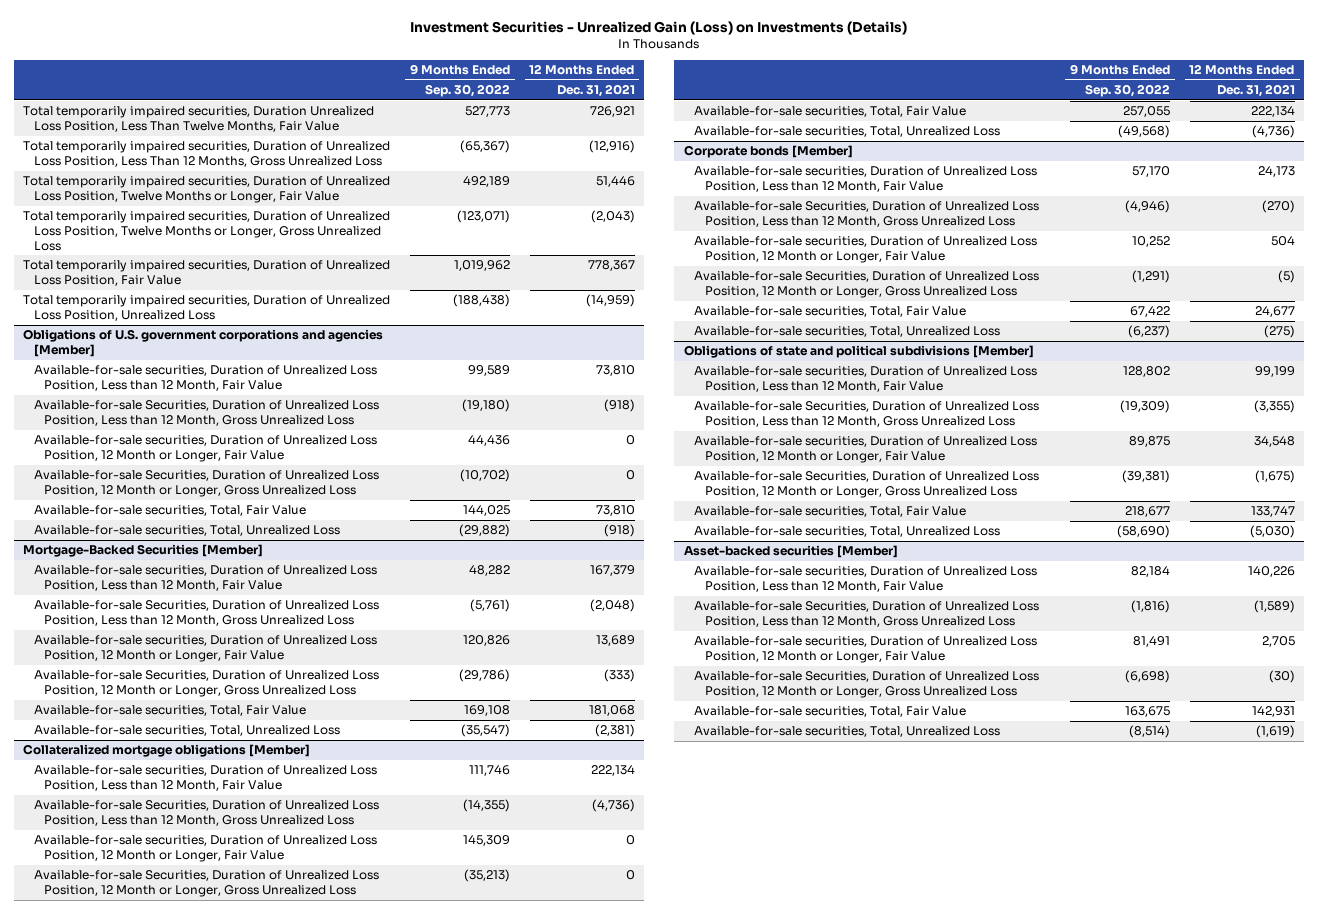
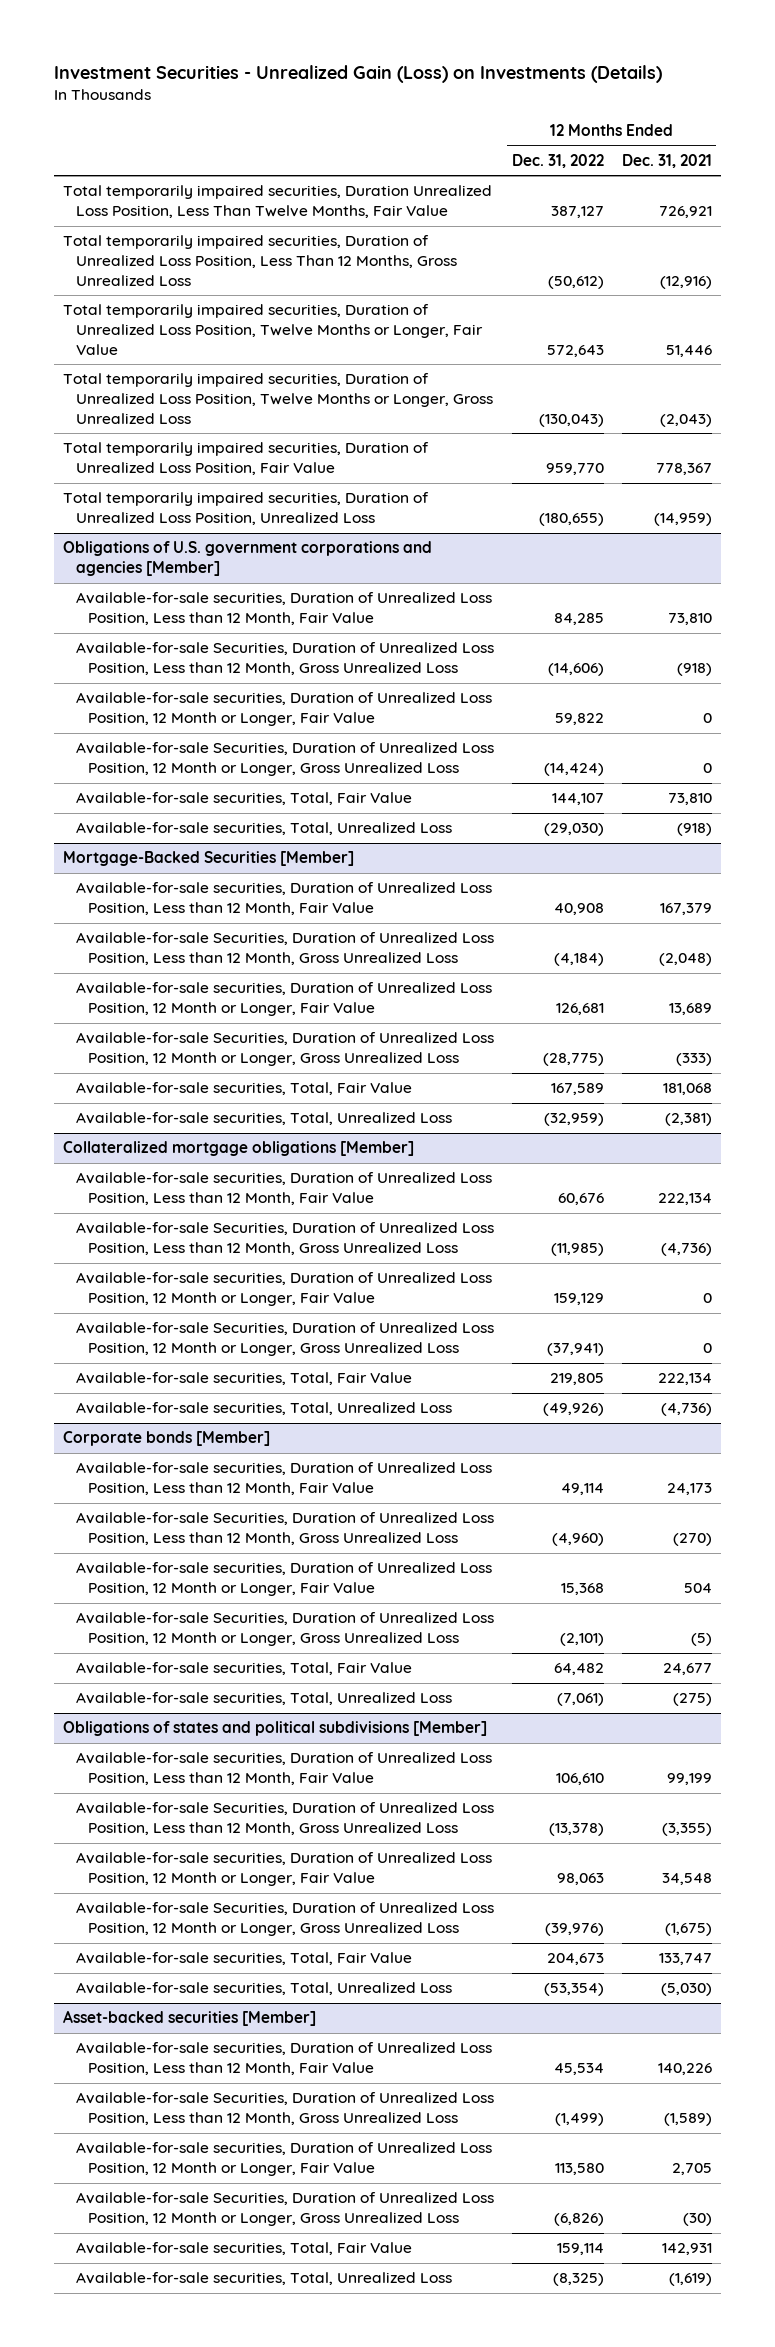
- | 9 Months Ended Sep. 30, 2022 | 12 Months Ended Dec. 31, 2021
+ | 12 Months Ended Dec. 31, 2022 | 12 Months Ended Dec. 31, 2021
- Obligations of state and political subdivisions [Member]
+ Obligations of states and political subdivisions [Member]

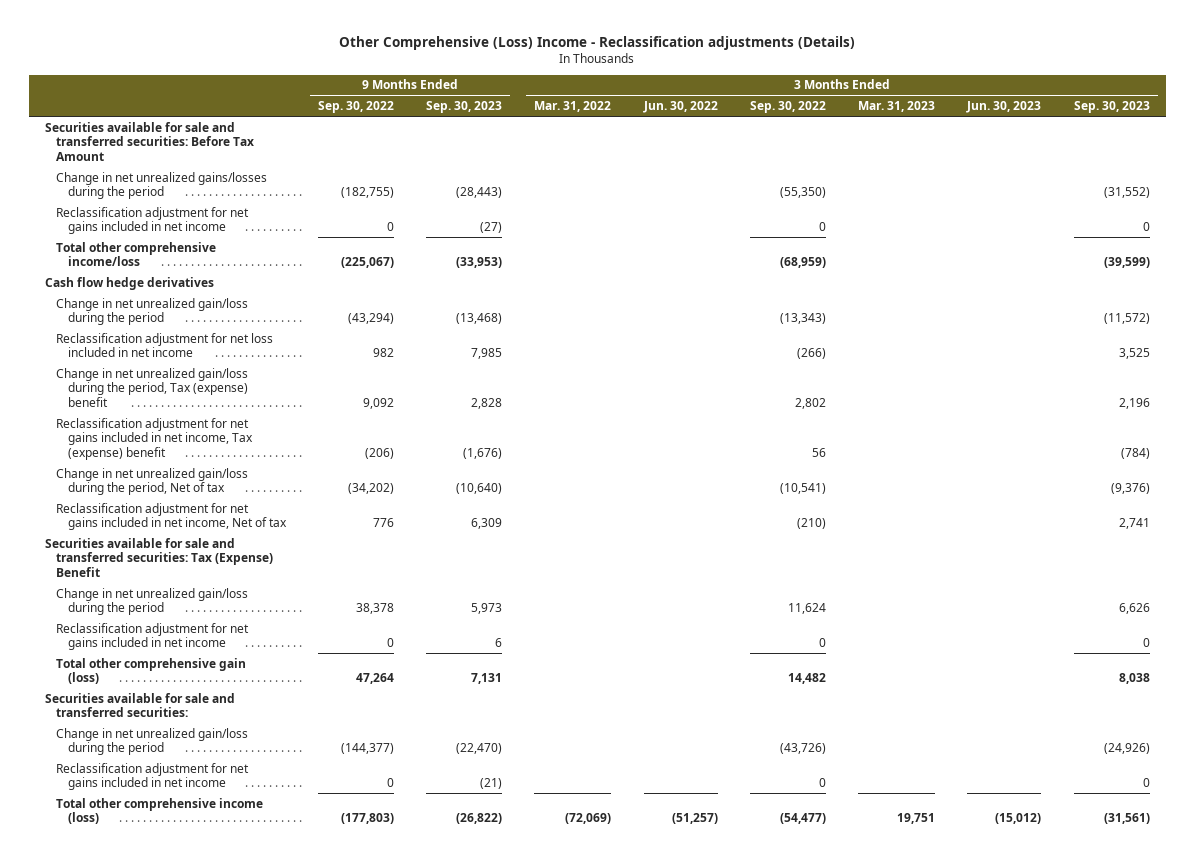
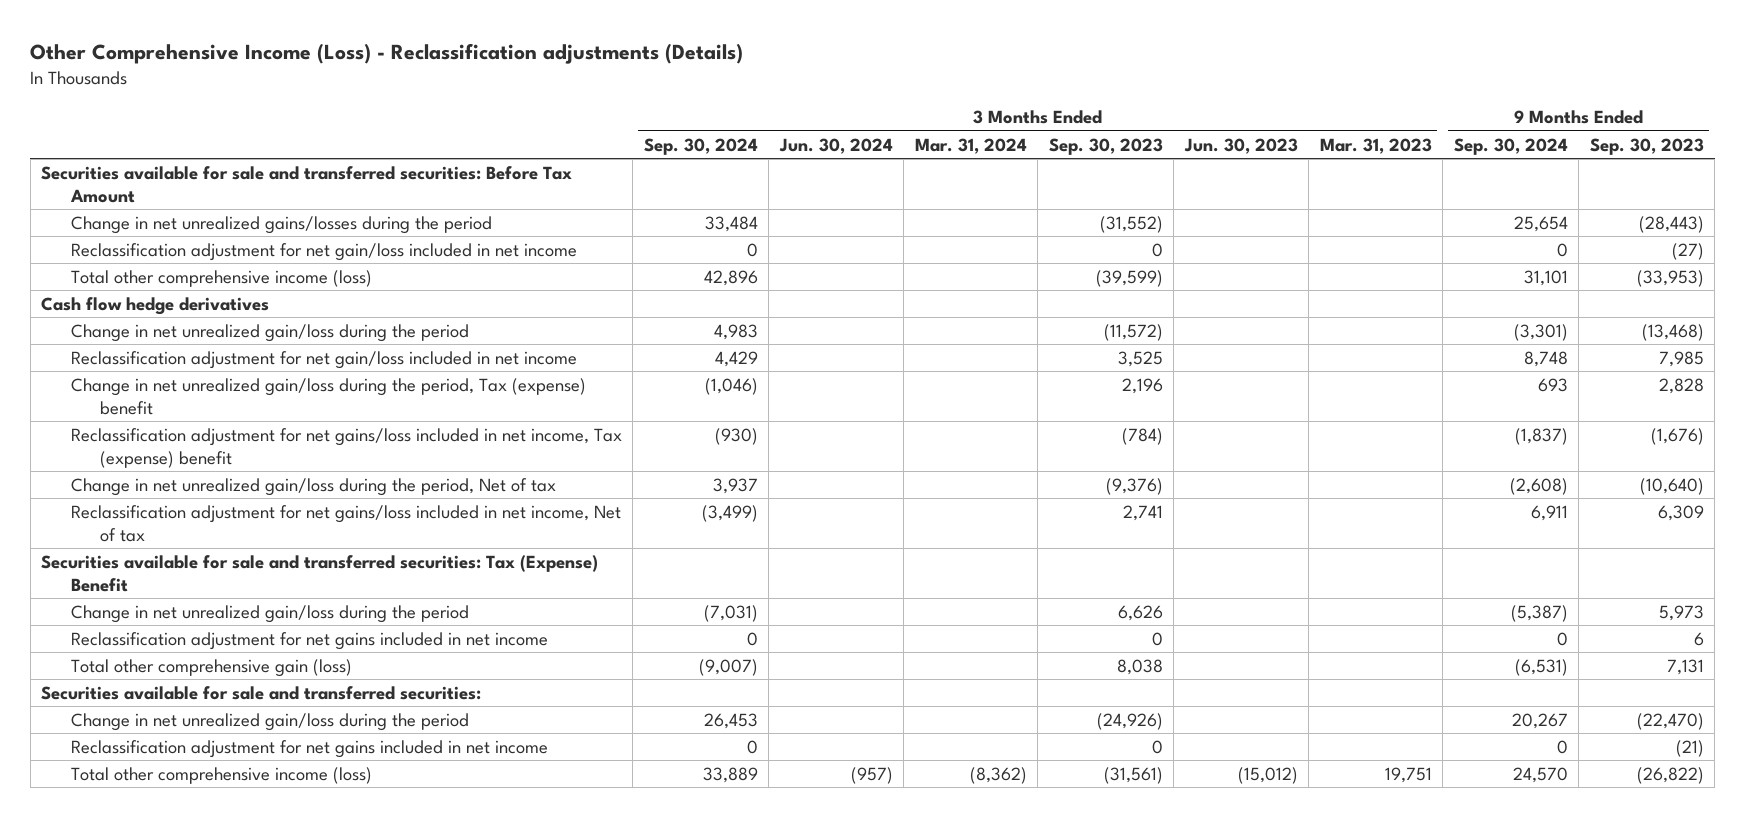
- Other Comprehensive (Loss) Income - Reclassification adjustments (Details)
+ Other Comprehensive Income (Loss) - Reclassification adjustments (Details)
- | 9 Months Ended Sep. 30, 2022 | 9 Months Ended Sep. 30, 2023 | 3 Months Ended Mar. 31, 2022 | 3 Months Ended Jun. 30, 2022 | 3 Months Ended Sep. 30, 2022 | 3 Months Ended Mar. 31, 2023 | 3 Months Ended Jun. 30, 2023 | 3 Months Ended Sep. 30, 2023
+ | 3 Months Ended Sep. 30, 2024 | 3 Months Ended Jun. 30, 2024 | 3 Months Ended Mar. 31, 2024 | 3 Months Ended Sep. 30, 2023 | 3 Months Ended Jun. 30, 2023 | 3 Months Ended Mar. 31, 2023 | 9 Months Ended Sep. 30, 2024 | 9 Months Ended Sep. 30, 2023
- Reclassification adjustment for net gains included in net income | 0 | (27) | | | 0 | | | 0
- Total other comprehensive income/loss | (225,067) | (33,953) | | | (68,959) | | | (39,599)
+ Reclassification adjustment for net gain/loss included in net income | 0 | | | 0 | | | 0 | (27)
+ Total other comprehensive income (loss) | 42,896 | | | (39,599) | | | 31,101 | (33,953)
- Reclassification adjustment for net loss included in net income | 982 | 7,985 | | | (266) | | | 3,525
+ Reclassification adjustment for net gain/loss included in net income | 4,429 | | | 3,525 | | | 8,748 | 7,985
- Reclassification adjustment for net gains included in net income, Tax (expense) benefit | (206) | (1,676) | | | 56 | | | (784)
+ Reclassification adjustment for net gains/loss included in net income, Tax (expense) benefit | (930) | | | (784) | | | (1,837) | (1,676)
- Reclassification adjustment for net gains included in net income, Net of tax | 776 | 6,309 | | | (210) | | | 2,741
+ Reclassification adjustment for net gains/loss included in net income, Net of tax | (3,499) | | | 2,741 | | | 6,911 | 6,309

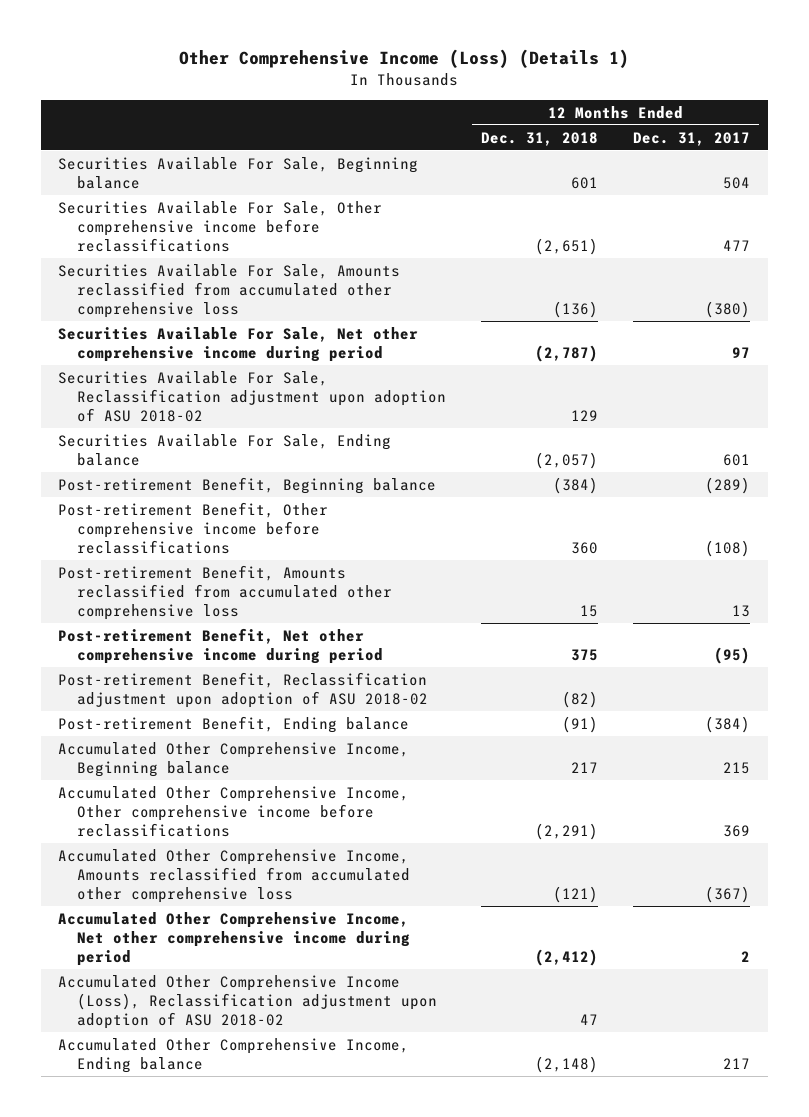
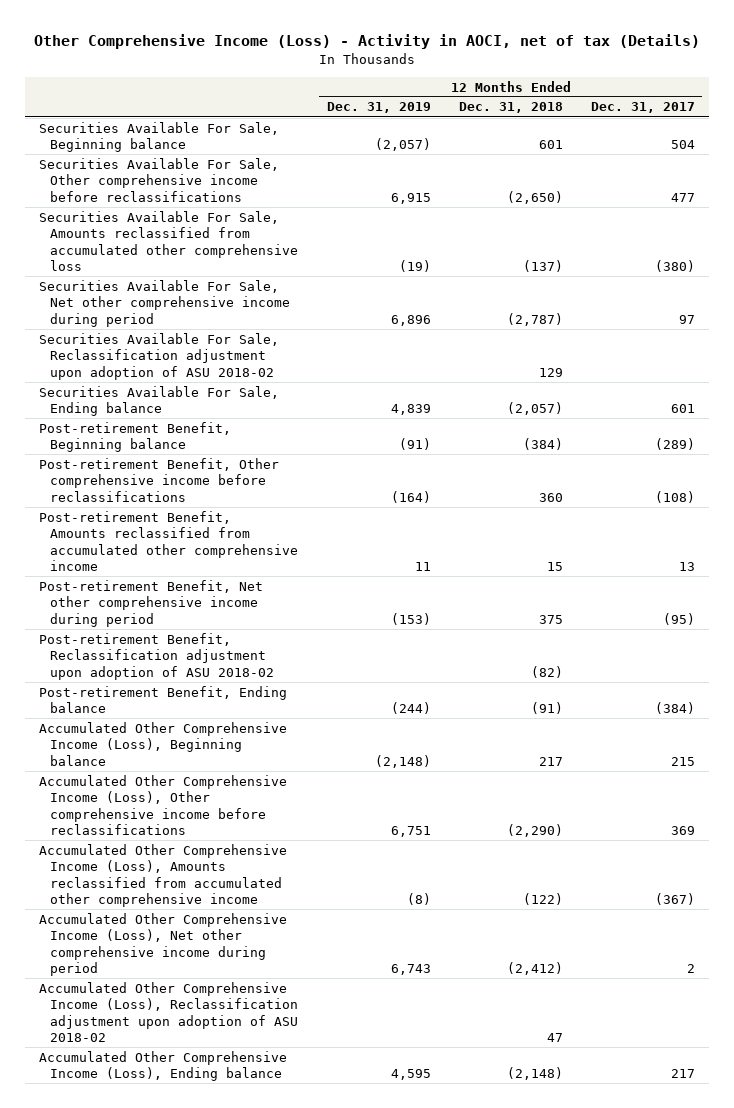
- Other Comprehensive Income (Loss) (Details 1)
+ Other Comprehensive Income (Loss) - Activity in AOCI, net of tax (Details)
- | 12 Months Ended Dec. 31, 2018 | 12 Months Ended Dec. 31, 2017
+ | 12 Months Ended Dec. 31, 2019 | 12 Months Ended Dec. 31, 2018 | 12 Months Ended Dec. 31, 2017
- Securities Available For Sale, Other comprehensive income before reclassifications | (2,651) | 477
- Securities Available For Sale, Amounts reclassified from accumulated other comprehensive loss | (136) | (380)
+ Securities Available For Sale, Other comprehensive income before reclassifications | 6,915 | (2,650) | 477
+ Securities Available For Sale, Amounts reclassified from accumulated other comprehensive loss | (19) | (137) | (380)
- Post-retirement Benefit, Amounts reclassified from accumulated other comprehensive loss | 15 | 13
+ Post-retirement Benefit, Amounts reclassified from accumulated other comprehensive income | 11 | 15 | 13
- Accumulated Other Comprehensive Income, Beginning balance | 217 | 215
- Accumulated Other Comprehensive Income, Other comprehensive income before reclassifications | (2,291) | 369
- Accumulated Other Comprehensive Income, Amounts reclassified from accumulated other comprehensive loss | (121) | (367)
- Accumulated Other Comprehensive Income, Net other comprehensive income during period | (2,412) | 2
+ Accumulated Other Comprehensive Income (Loss), Beginning balance | (2,148) | 217 | 215
+ Accumulated Other Comprehensive Income (Loss), Other comprehensive income before reclassifications | 6,751 | (2,290) | 369
+ Accumulated Other Comprehensive Income (Loss), Amounts reclassified from accumulated other comprehensive income | (8) | (122) | (367)
+ Accumulated Other Comprehensive Income (Loss), Net other comprehensive income during period | 6,743 | (2,412) | 2
- Accumulated Other Comprehensive Income, Ending balance | (2,148) | 217
+ Accumulated Other Comprehensive Income (Loss), Ending balance | 4,595 | (2,148) | 217

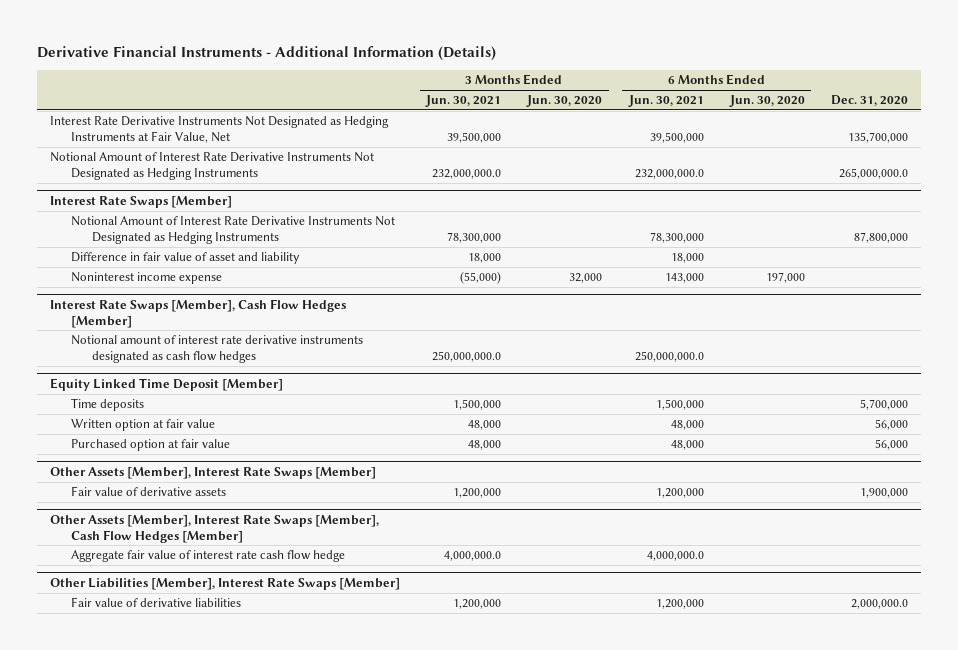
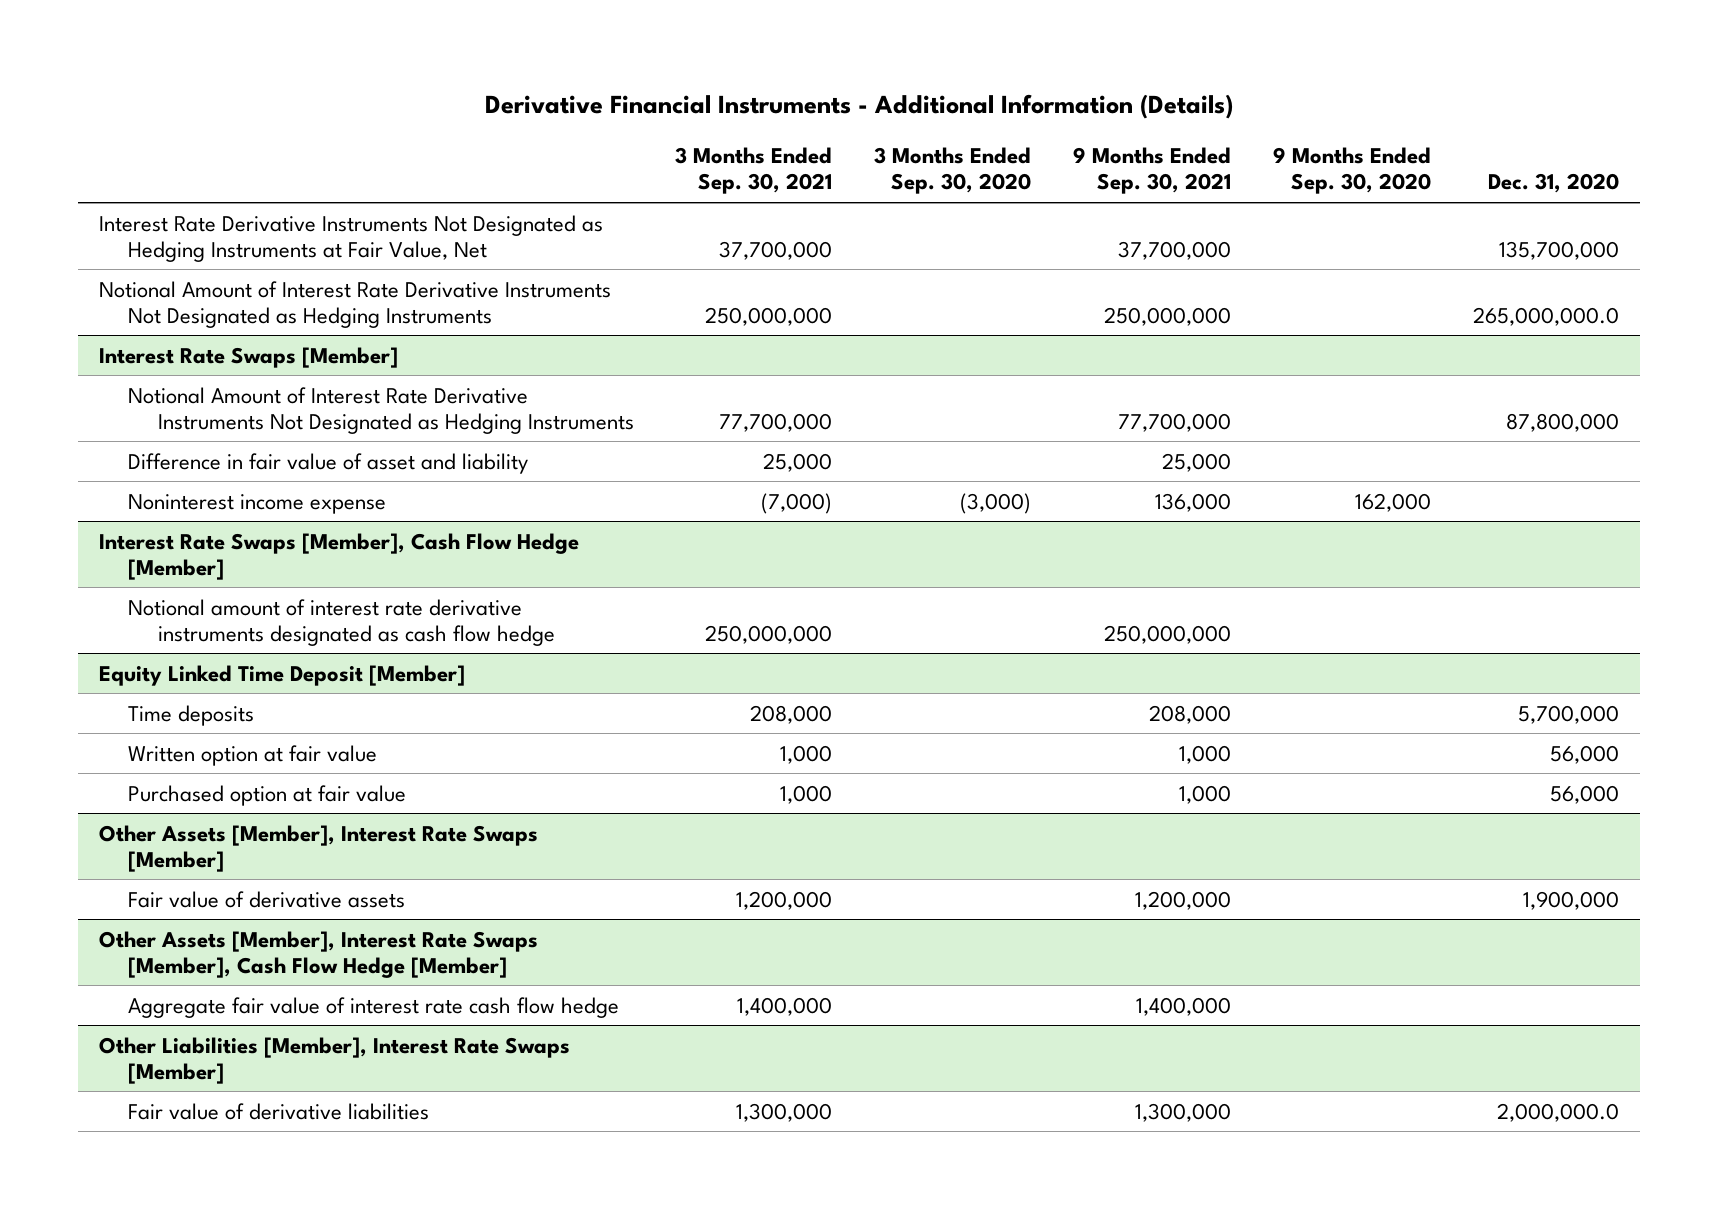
- | 3 Months Ended Jun. 30, 2021 | 3 Months Ended Jun. 30, 2020 | 6 Months Ended Jun. 30, 2021 | 6 Months Ended Jun. 30, 2020 | Dec. 31, 2020
+ | 3 Months Ended Sep. 30, 2021 | 3 Months Ended Sep. 30, 2020 | 9 Months Ended Sep. 30, 2021 | 9 Months Ended Sep. 30, 2020 | Dec. 31, 2020
- Interest Rate Swaps [Member], Cash Flow Hedges [Member]
- Notional amount of interest rate derivative instruments designated as cash flow hedges | 250,000,000.0 | | 250,000,000.0 | |
+ Interest Rate Swaps [Member], Cash Flow Hedge [Member]
+ Notional amount of interest rate derivative instruments designated as cash flow hedge | 250,000,000 | | 250,000,000 | |
- Other Assets [Member], Interest Rate Swaps [Member], Cash Flow Hedges [Member]
+ Other Assets [Member], Interest Rate Swaps [Member], Cash Flow Hedge [Member]

